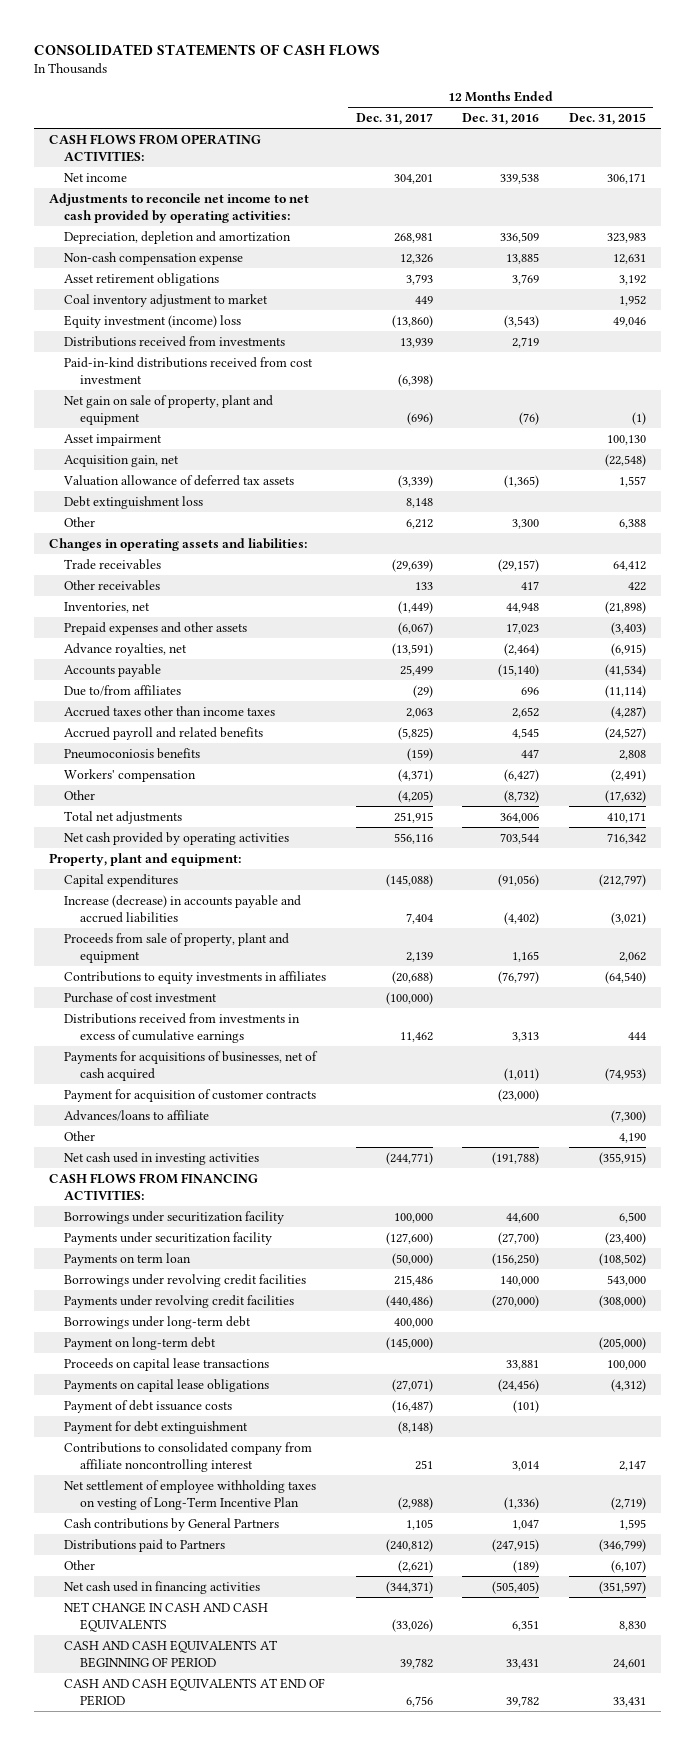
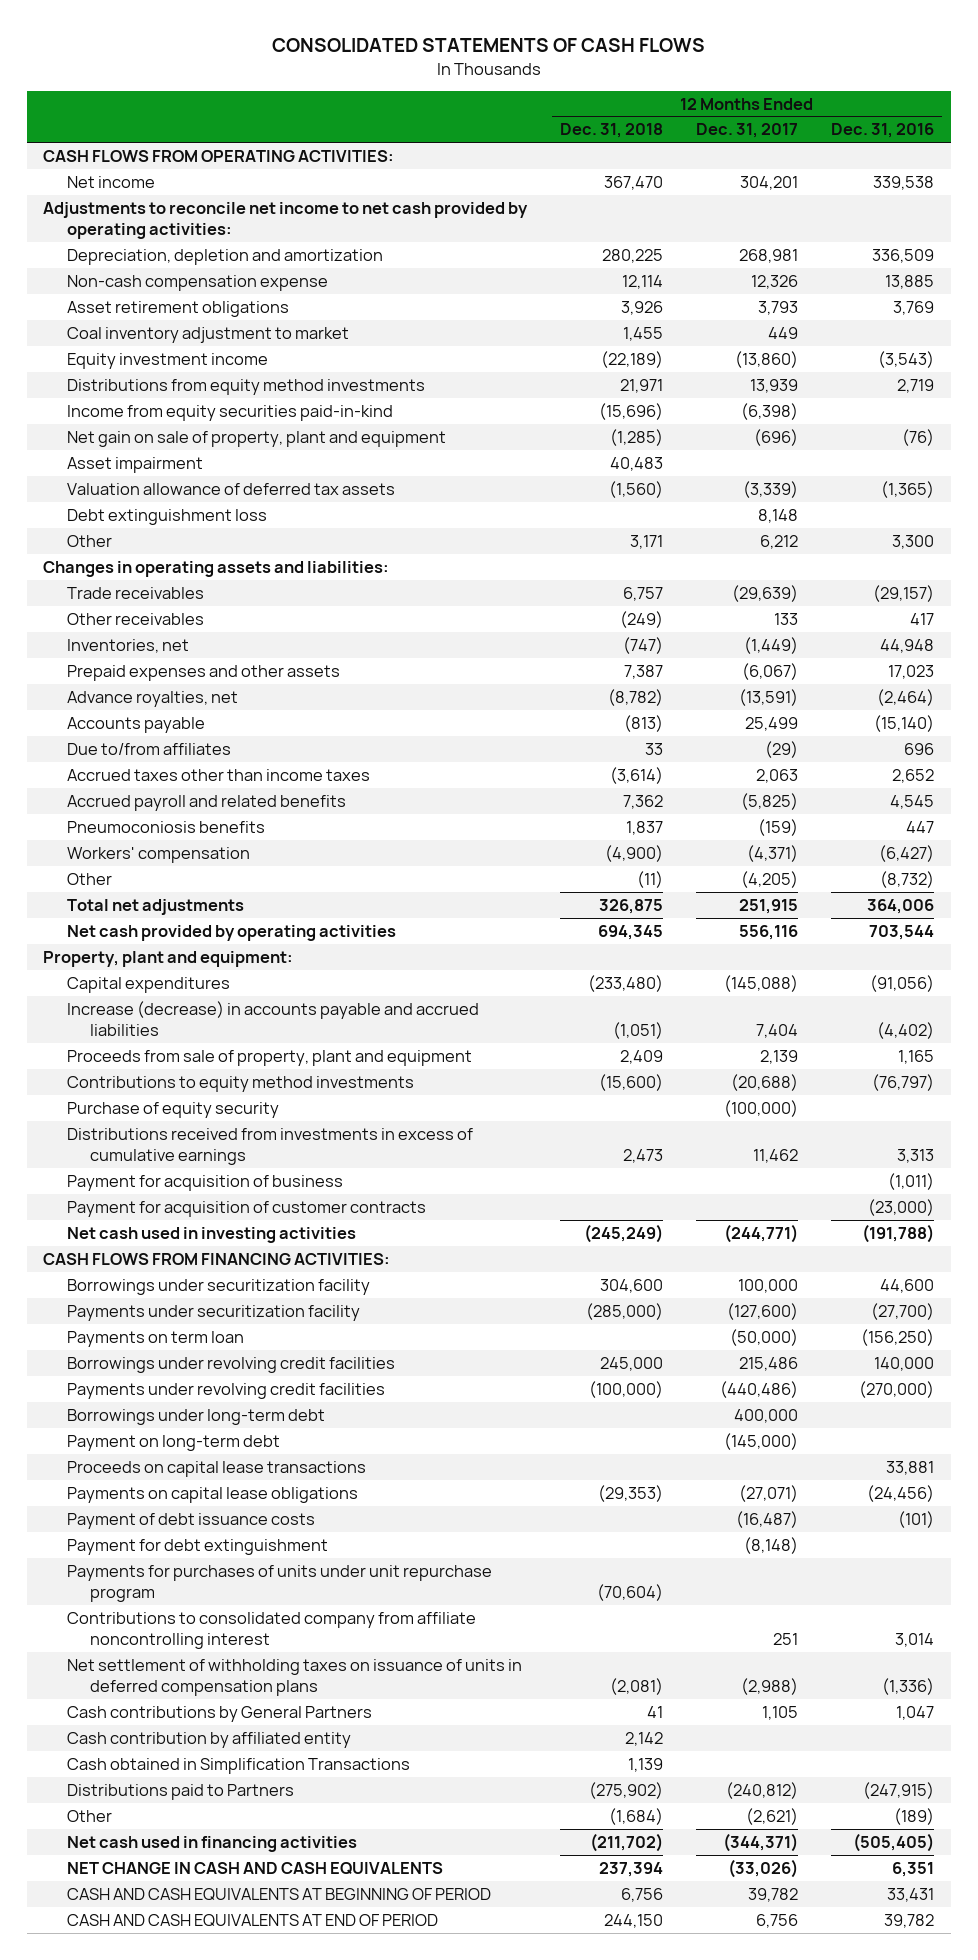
- | 12 Months Ended Dec. 31, 2017 | 12 Months Ended Dec. 31, 2016 | 12 Months Ended Dec. 31, 2015
+ | 12 Months Ended Dec. 31, 2018 | 12 Months Ended Dec. 31, 2017 | 12 Months Ended Dec. 31, 2016
- Equity investment (income) loss | (13,860) | (3,543) | 49,046
- Distributions received from investments | 13,939 | 2,719 |
- Paid-in-kind distributions received from cost investment | (6,398) | |
+ Equity investment income | (22,189) | (13,860) | (3,543)
+ Distributions from equity method investments | 21,971 | 13,939 | 2,719
+ Income from equity securities paid-in-kind | (15,696) | (6,398) |
- Acquisition gain, net | | | (22,548)
- Contributions to equity investments in affiliates | (20,688) | (76,797) | (64,540)
- Purchase of cost investment | (100,000) | |
+ Contributions to equity method investments | (15,600) | (20,688) | (76,797)
+ Purchase of equity security | | (100,000) |
- Payments for acquisitions of businesses, net of cash acquired | | (1,011) | (74,953)
+ Payment for acquisition of business | | | (1,011)
- Advances/loans to affiliate | | | (7,300)
- Other | | | 4,190
+ Payments for purchases of units under unit repurchase program | (70,604) | |
- Net settlement of employee withholding taxes on vesting of Long-Term Incentive Plan | (2,988) | (1,336) | (2,719)
+ Net settlement of withholding taxes on issuance of units in deferred compensation plans | (2,081) | (2,988) | (1,336)
+ Cash contribution by affiliated entity | 2,142 | |
+ Cash obtained in Simplification Transactions | 1,139 | |

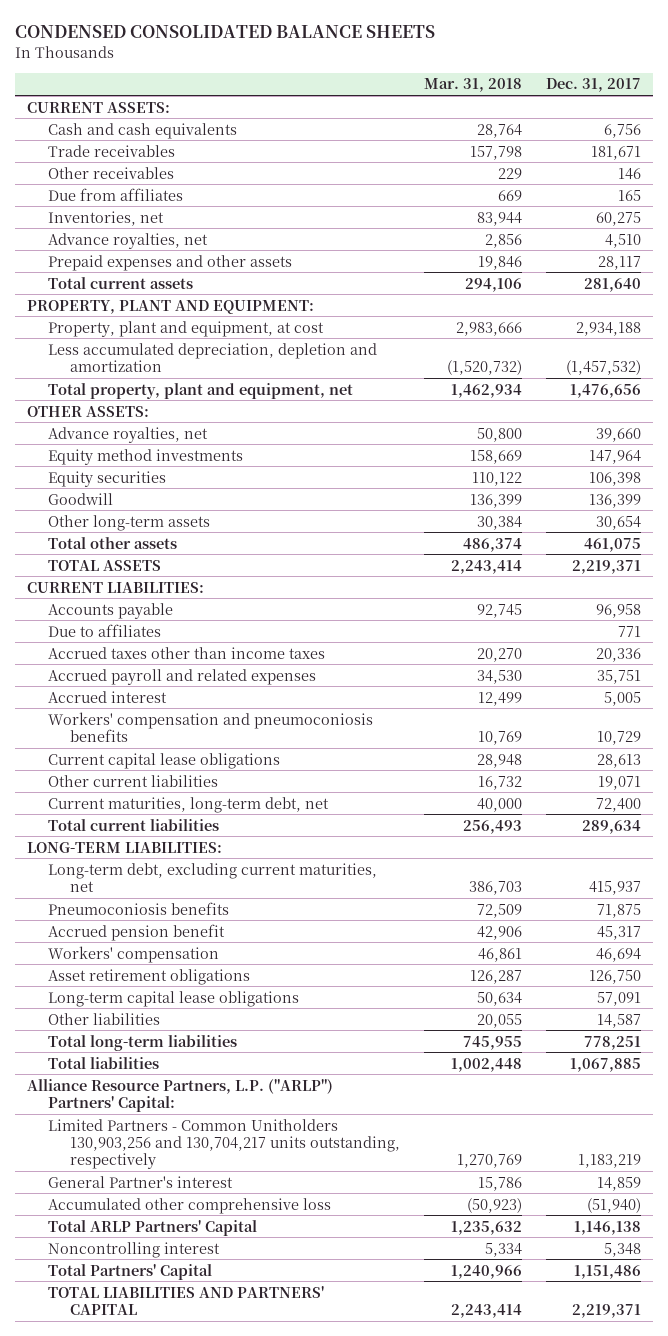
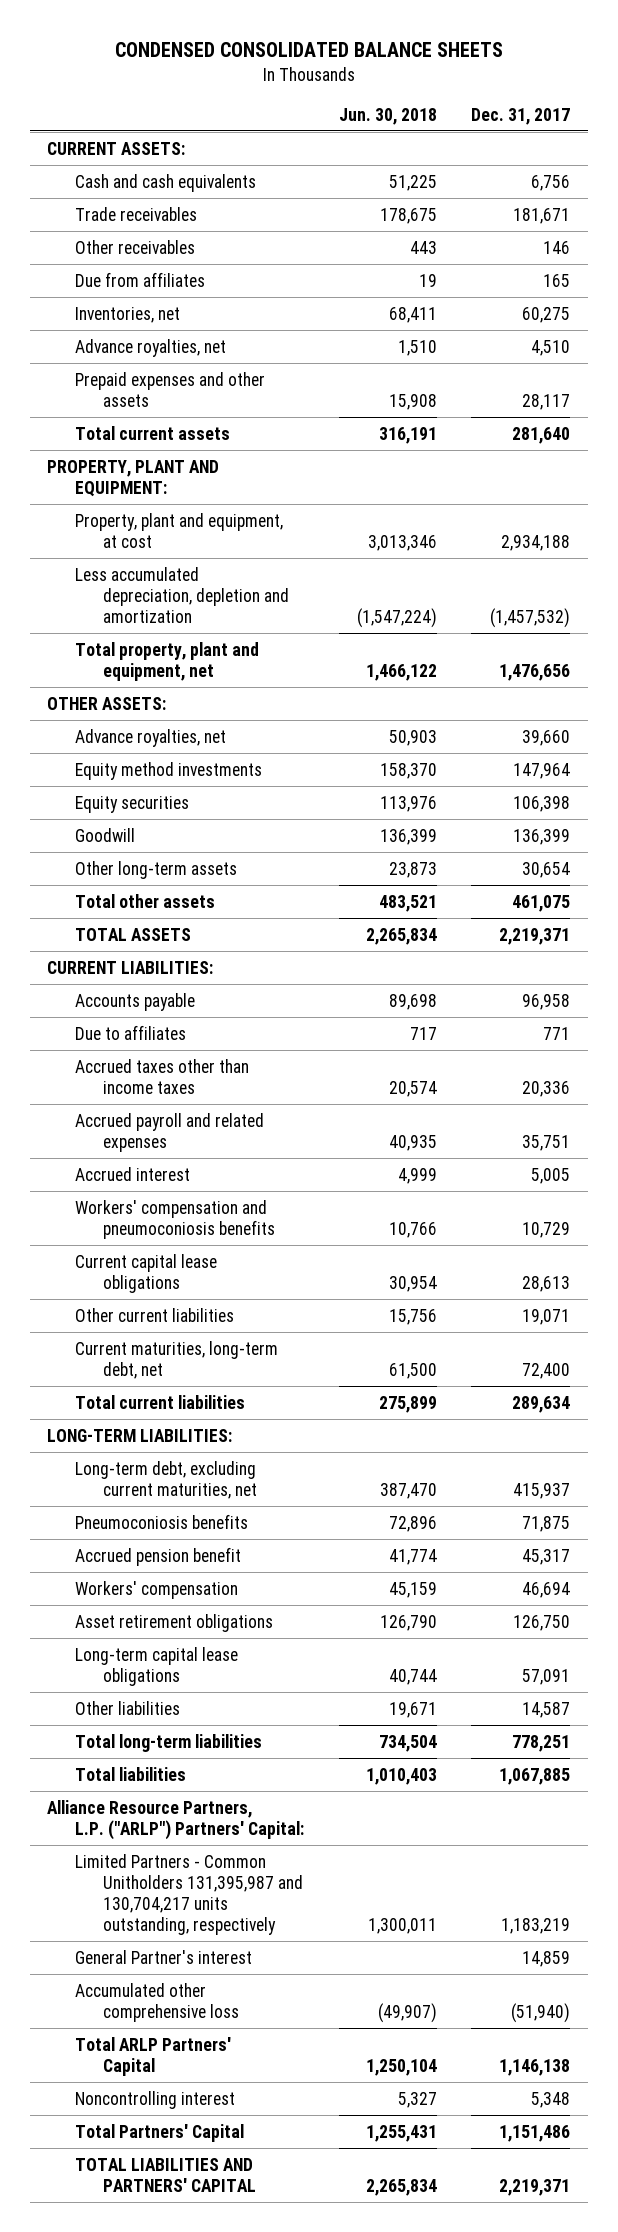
- | Mar. 31, 2018 | Dec. 31, 2017
+ | Jun. 30, 2018 | Dec. 31, 2017
- Limited Partners - Common Unitholders 130,903,256 and 130,704,217 units outstanding, respectively | 1,270,769 | 1,183,219
+ Limited Partners - Common Unitholders 131,395,987 and 130,704,217 units outstanding, respectively | 1,300,011 | 1,183,219

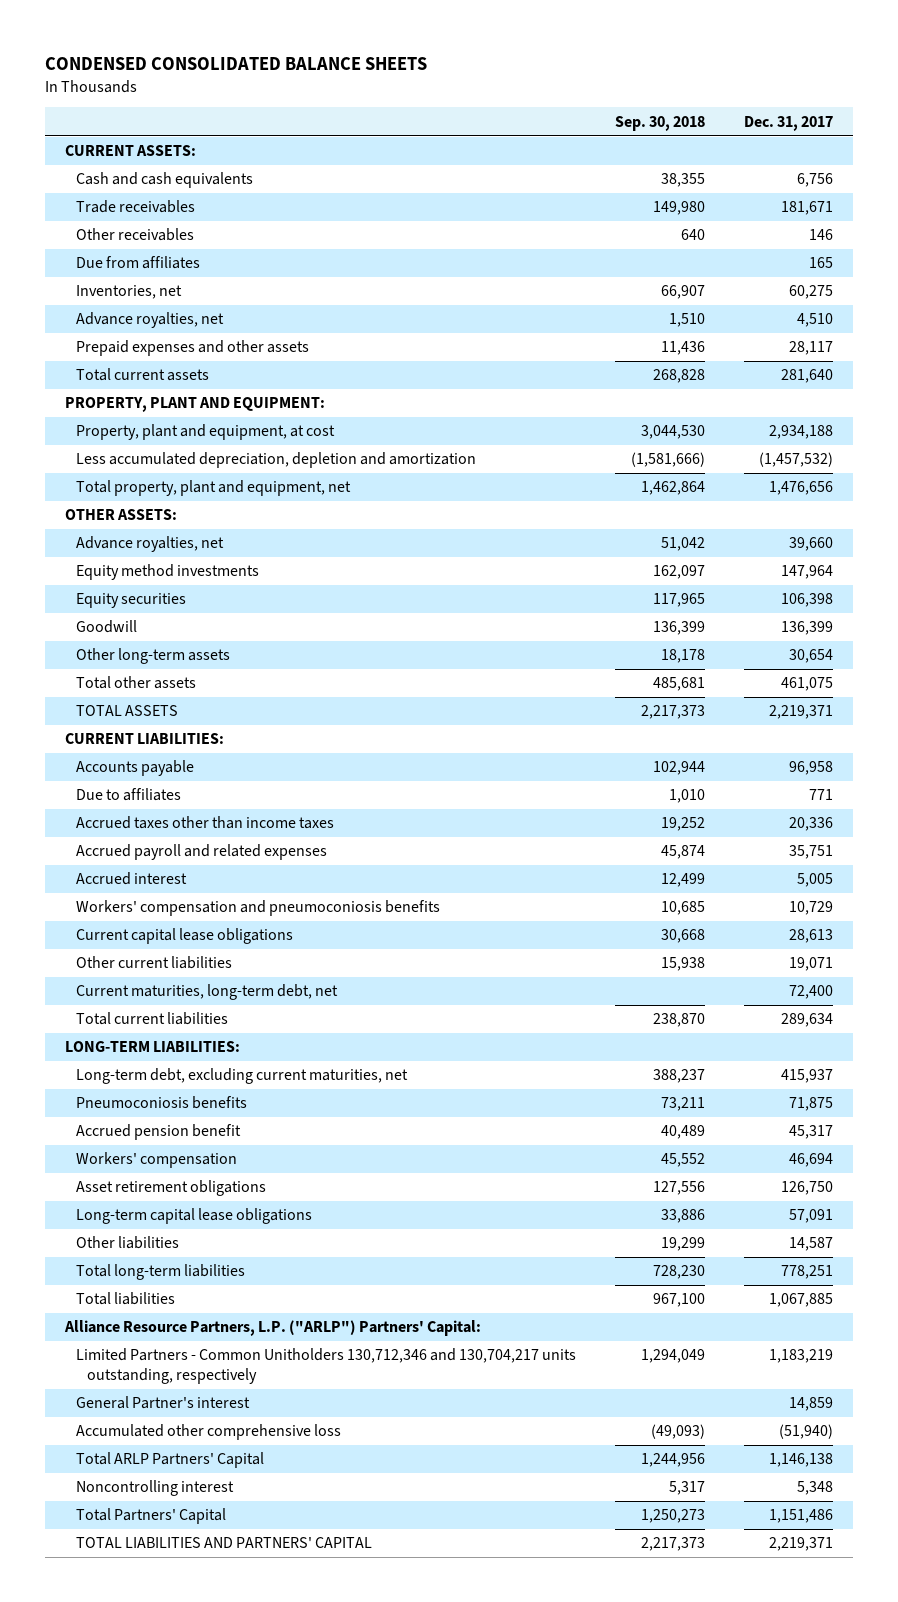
- | Jun. 30, 2018 | Dec. 31, 2017
+ | Sep. 30, 2018 | Dec. 31, 2017
- Limited Partners - Common Unitholders 131,395,987 and 130,704,217 units outstanding, respectively | 1,300,011 | 1,183,219
+ Limited Partners - Common Unitholders 130,712,346 and 130,704,217 units outstanding, respectively | 1,294,049 | 1,183,219

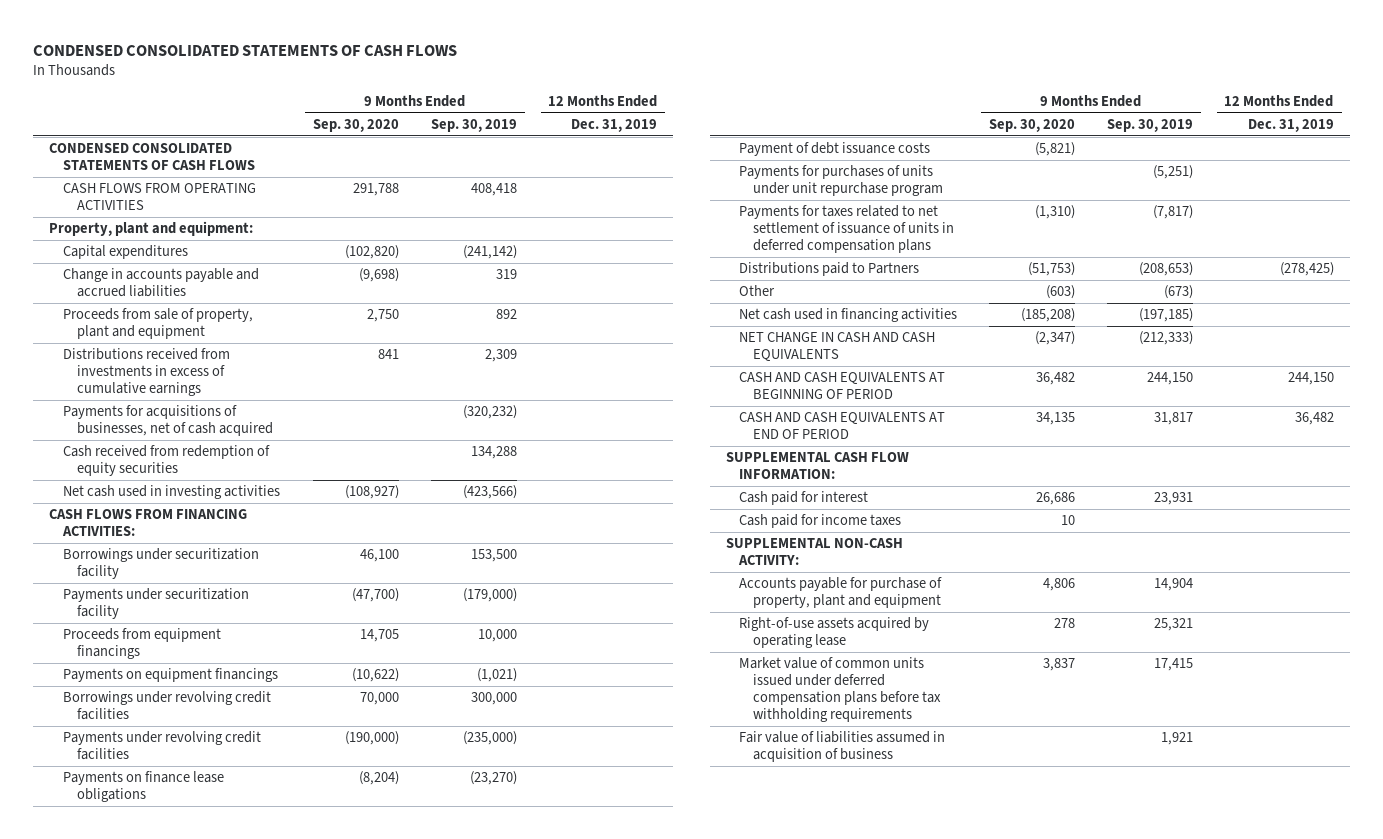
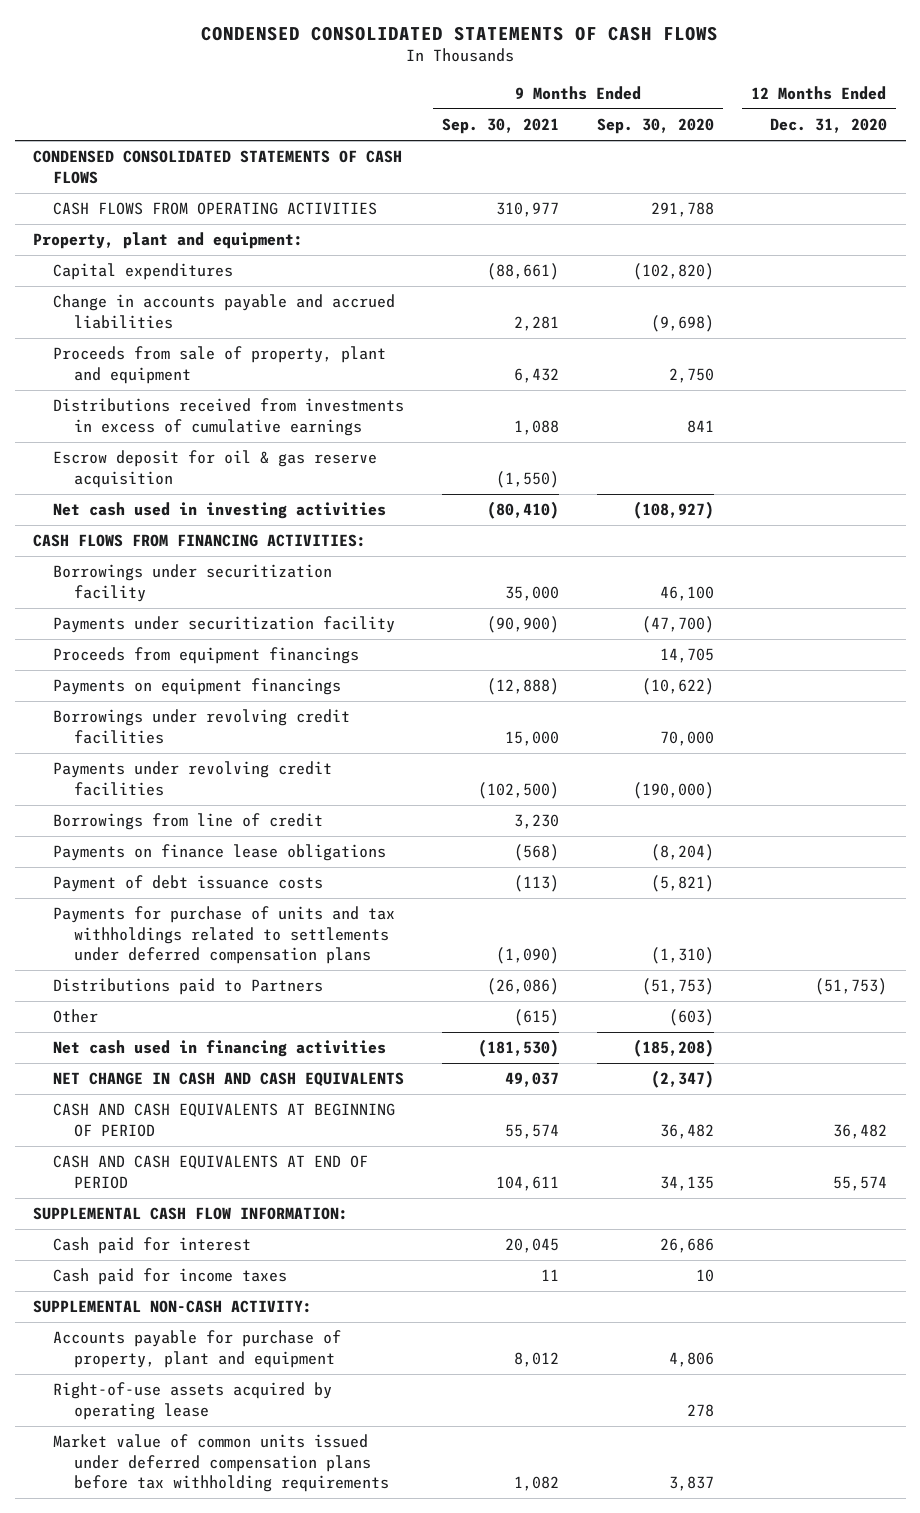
- | 9 Months Ended Sep. 30, 2020 | 9 Months Ended Sep. 30, 2019 | 12 Months Ended Dec. 31, 2019
+ | 9 Months Ended Sep. 30, 2021 | 9 Months Ended Sep. 30, 2020 | 12 Months Ended Dec. 31, 2020
- Payments for acquisitions of businesses, net of cash acquired | | (320,232) |
- Cash received from redemption of equity securities | | 134,288 |
+ Escrow deposit for oil & gas reserve acquisition | (1,550) | |
+ Borrowings from line of credit | 3,230 | |
- Payments for purchases of units under unit repurchase program | | (5,251) |
- Payments for taxes related to net settlement of issuance of units in deferred compensation plans | (1,310) | (7,817) |
+ Payments for purchase of units and tax withholdings related to settlements under deferred compensation plans | (1,090) | (1,310) |
- Fair value of liabilities assumed in acquisition of business | | 1,921 |

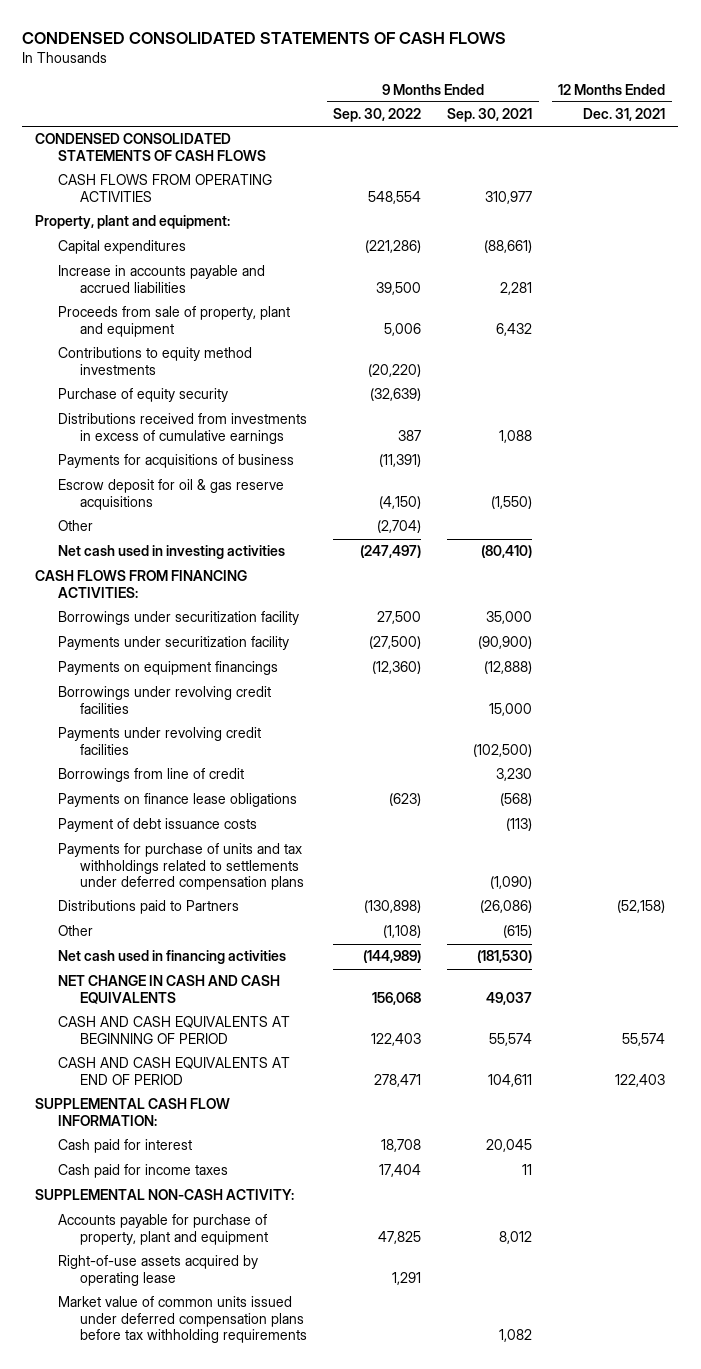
- | 9 Months Ended Sep. 30, 2021 | 9 Months Ended Sep. 30, 2020 | 12 Months Ended Dec. 31, 2020
+ | 9 Months Ended Sep. 30, 2022 | 9 Months Ended Sep. 30, 2021 | 12 Months Ended Dec. 31, 2021
- Change in accounts payable and accrued liabilities | 2,281 | (9,698) |
+ Increase in accounts payable and accrued liabilities | 39,500 | 2,281 |
+ Contributions to equity method investments | (20,220) | |
+ Purchase of equity security | (32,639) | |
- Escrow deposit for oil & gas reserve acquisition | (1,550) | |
+ Payments for acquisitions of business | (11,391) | |
+ Escrow deposit for oil & gas reserve acquisitions | (4,150) | (1,550) |
+ Other | (2,704) | |
- Proceeds from equipment financings | | 14,705 |

